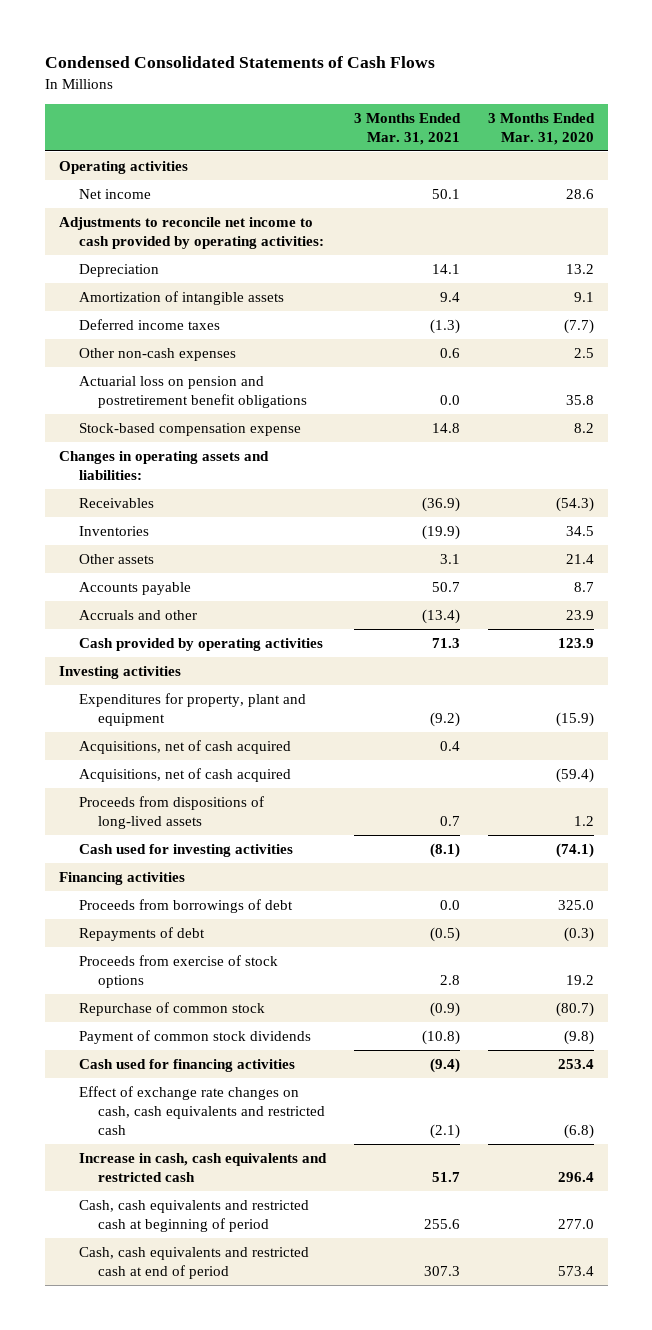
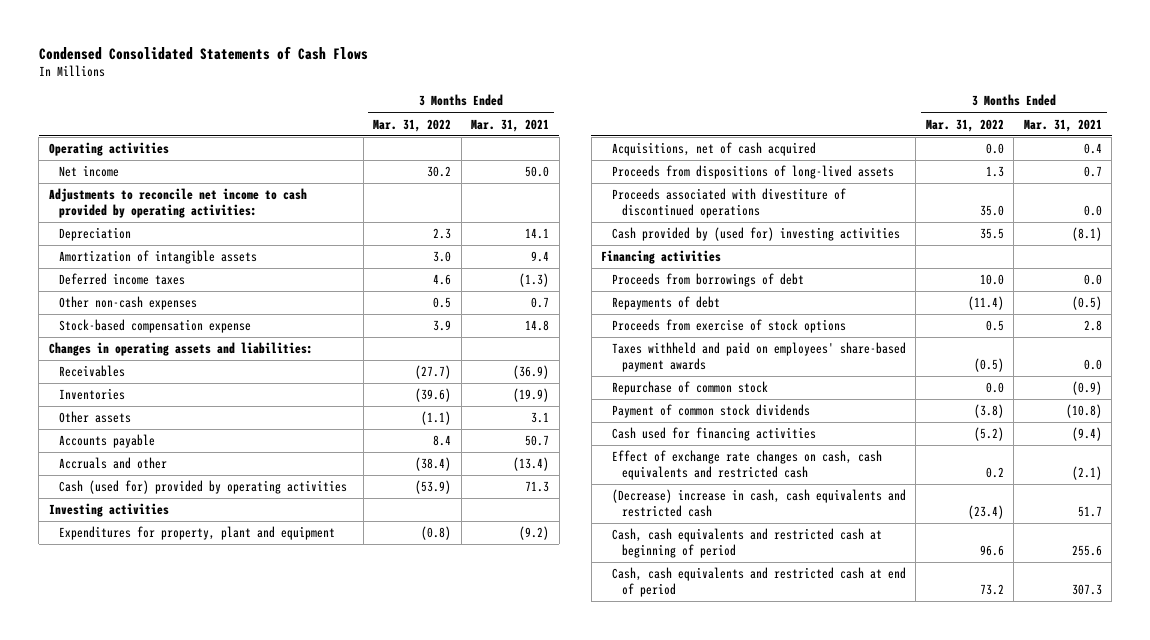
- | 3 Months Ended Mar. 31, 2021 | 3 Months Ended Mar. 31, 2020
+ | 3 Months Ended Mar. 31, 2022 | 3 Months Ended Mar. 31, 2021
- Net income | 50.1 | 28.6
+ Net income | 30.2 | 50.0
- Other non-cash expenses | 0.6 | 2.5
- Actuarial loss on pension and postretirement benefit obligations | 0.0 | 35.8
+ Other non-cash expenses | 0.5 | 0.7
- Cash provided by operating activities | 71.3 | 123.9
+ Cash (used for) provided by operating activities | (53.9) | 71.3
- Acquisitions, net of cash acquired | | (59.4)
- Cash used for investing activities | (8.1) | (74.1)
+ Proceeds associated with divestiture of discontinued operations | 35.0 | 0.0
+ Cash provided by (used for) investing activities | 35.5 | (8.1)
+ Taxes withheld and paid on employees' share-based payment awards | (0.5) | 0.0
- Increase in cash, cash equivalents and restricted cash | 51.7 | 296.4
+ (Decrease) increase in cash, cash equivalents and restricted cash | (23.4) | 51.7

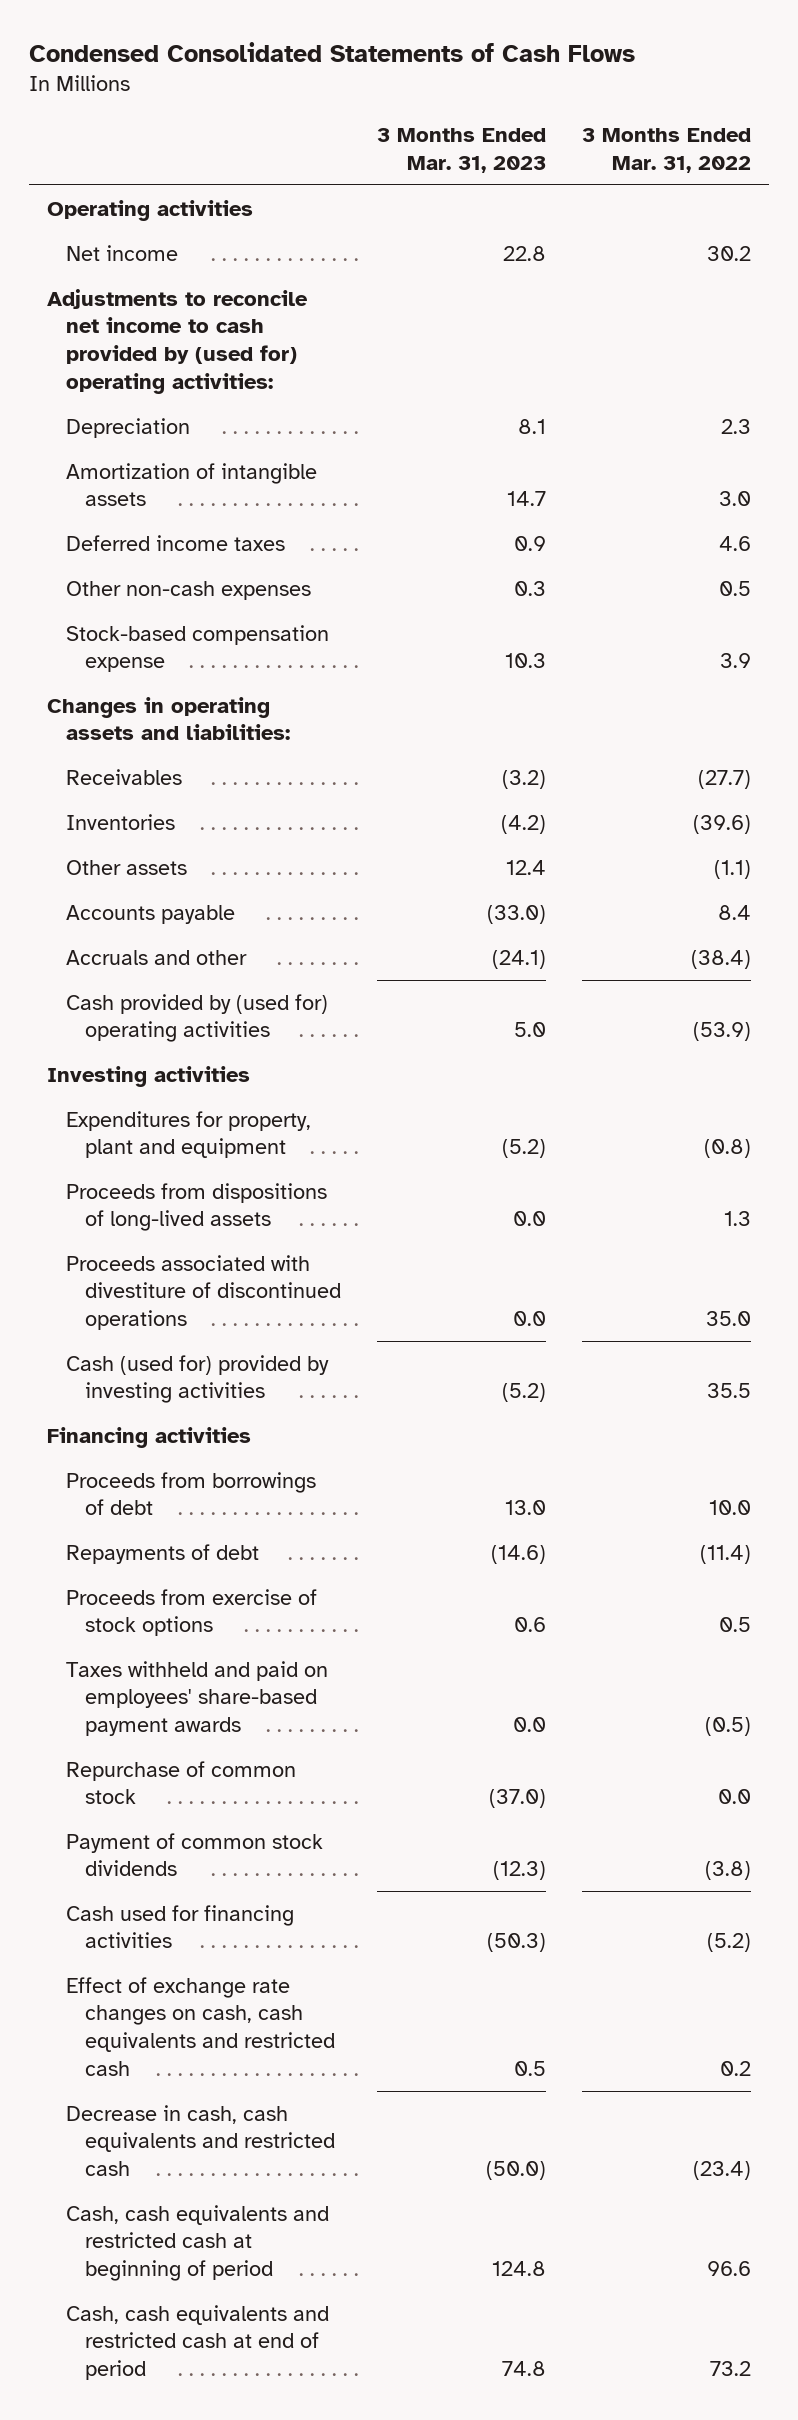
- | 3 Months Ended Mar. 31, 2022 | 3 Months Ended Mar. 31, 2021
+ | 3 Months Ended Mar. 31, 2023 | 3 Months Ended Mar. 31, 2022
- Adjustments to reconcile net income to cash provided by operating activities:
+ Adjustments to reconcile net income to cash provided by (used for) operating activities:
- Cash (used for) provided by operating activities | (53.9) | 71.3
+ Cash provided by (used for) operating activities | 5.0 | (53.9)
- Acquisitions, net of cash acquired | 0.0 | 0.4
- Cash provided by (used for) investing activities | 35.5 | (8.1)
+ Cash (used for) provided by investing activities | (5.2) | 35.5
- (Decrease) increase in cash, cash equivalents and restricted cash | (23.4) | 51.7
+ Decrease in cash, cash equivalents and restricted cash | (50.0) | (23.4)

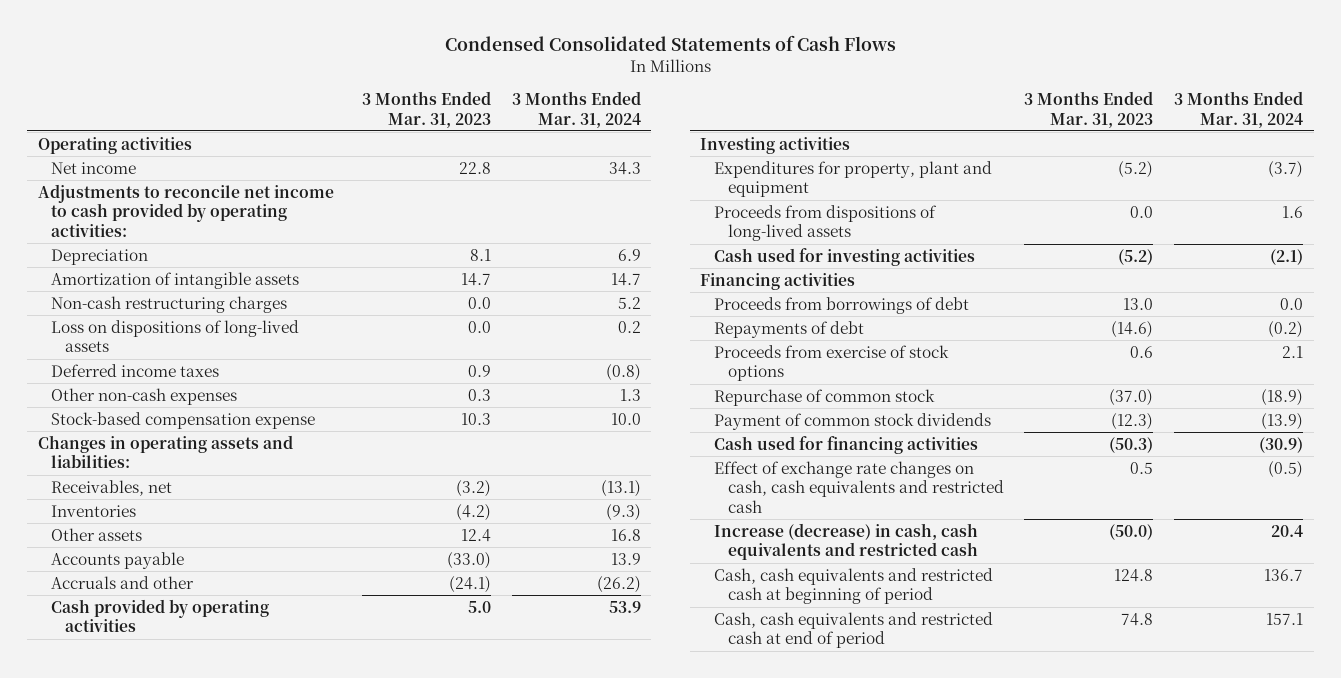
- | 3 Months Ended Mar. 31, 2023 | 3 Months Ended Mar. 31, 2022
+ | 3 Months Ended Mar. 31, 2023 | 3 Months Ended Mar. 31, 2024
- Adjustments to reconcile net income to cash provided by (used for) operating activities:
+ Adjustments to reconcile net income to cash provided by operating activities:
+ Non-cash restructuring charges | 0.0 | 5.2
+ Loss on dispositions of long-lived assets | 0.0 | 0.2
- Receivables | (3.2) | (27.7)
+ Receivables, net | (3.2) | (13.1)
- Cash provided by (used for) operating activities | 5.0 | (53.9)
+ Cash provided by operating activities | 5.0 | 53.9
- Proceeds associated with divestiture of discontinued operations | 0.0 | 35.0
- Cash (used for) provided by investing activities | (5.2) | 35.5
+ Cash used for investing activities | (5.2) | (2.1)
- Taxes withheld and paid on employees' share-based payment awards | 0.0 | (0.5)
- Decrease in cash, cash equivalents and restricted cash | (50.0) | (23.4)
+ Increase (decrease) in cash, cash equivalents and restricted cash | (50.0) | 20.4

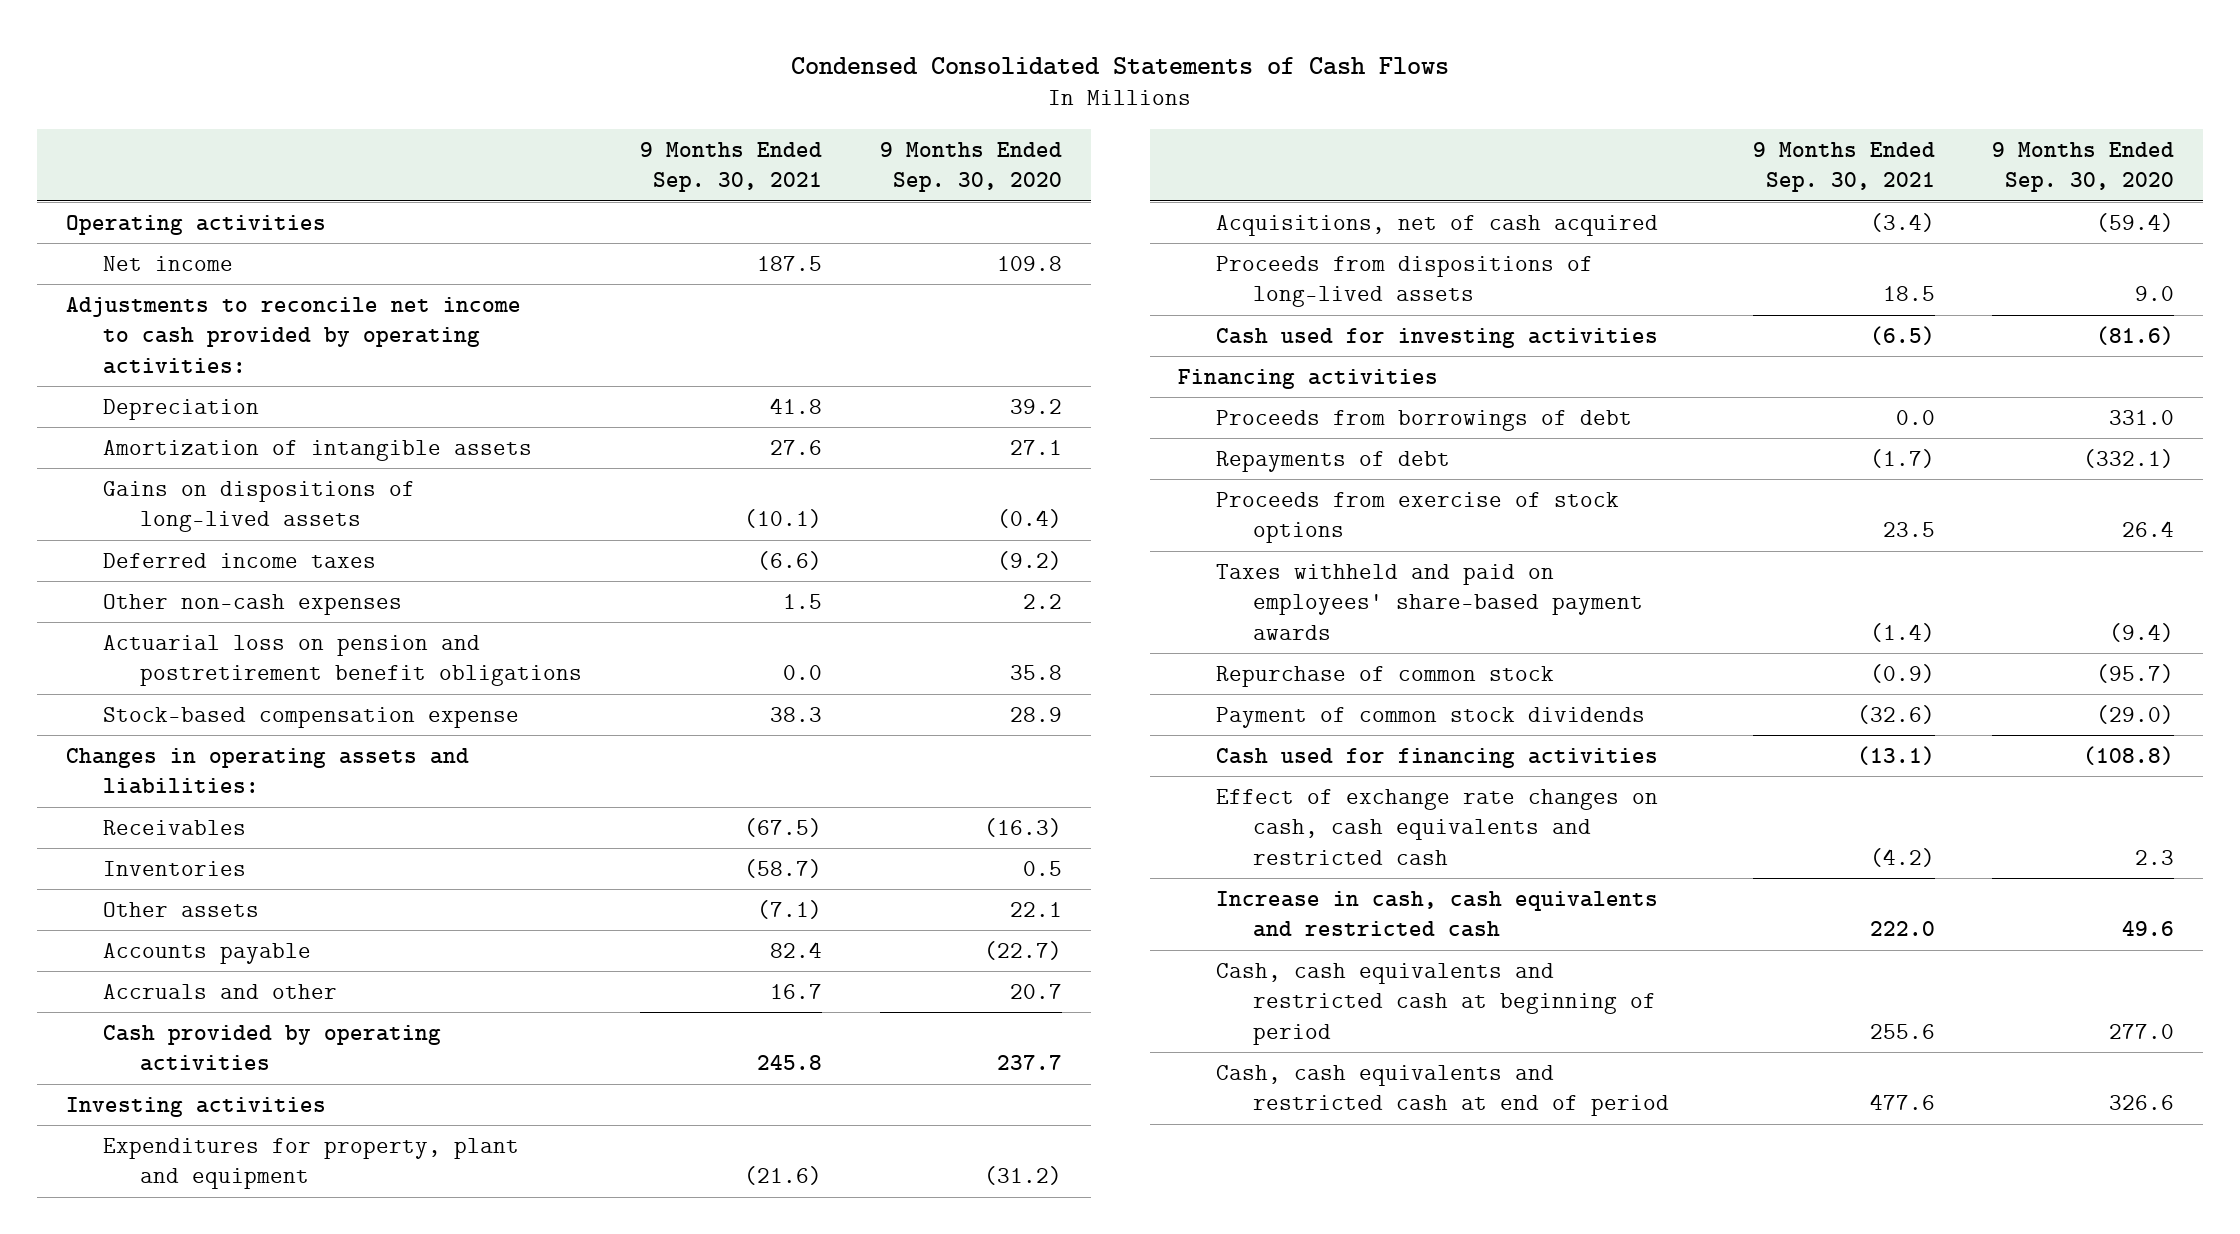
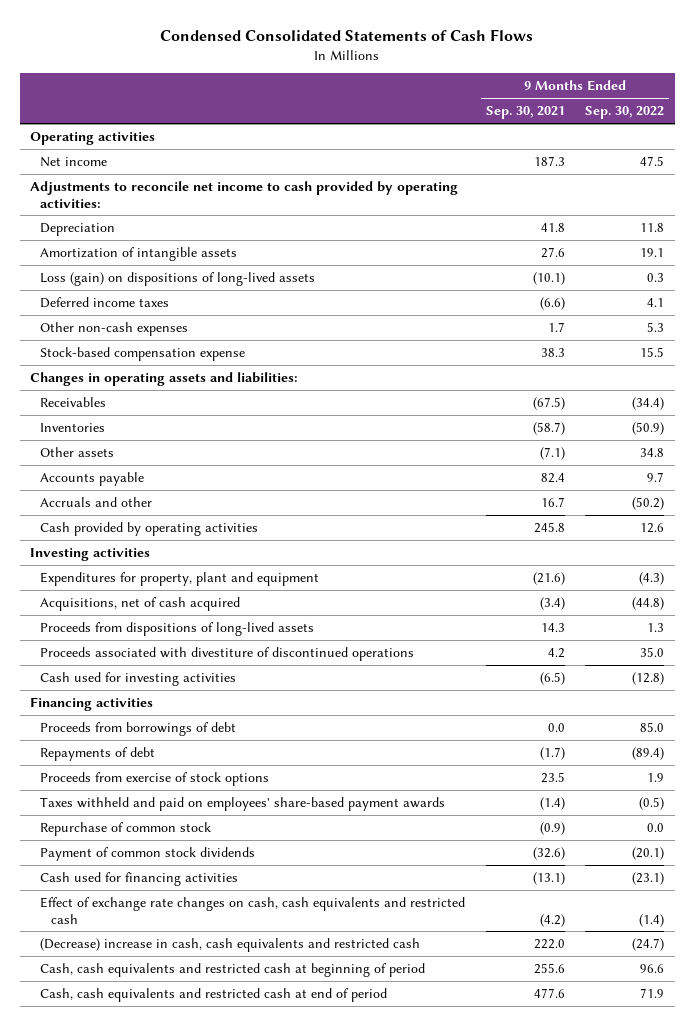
- | 9 Months Ended Sep. 30, 2021 | 9 Months Ended Sep. 30, 2020
+ | 9 Months Ended Sep. 30, 2021 | 9 Months Ended Sep. 30, 2022
- Net income | 187.5 | 109.8
+ Net income | 187.3 | 47.5
- Gains on dispositions of long-lived assets | (10.1) | (0.4)
+ Loss (gain) on dispositions of long-lived assets | (10.1) | 0.3
- Other non-cash expenses | 1.5 | 2.2
- Actuarial loss on pension and postretirement benefit obligations | 0.0 | 35.8
+ Other non-cash expenses | 1.7 | 5.3
- Proceeds from dispositions of long-lived assets | 18.5 | 9.0
+ Proceeds from dispositions of long-lived assets | 14.3 | 1.3
+ Proceeds associated with divestiture of discontinued operations | 4.2 | 35.0
- Increase in cash, cash equivalents and restricted cash | 222.0 | 49.6
+ (Decrease) increase in cash, cash equivalents and restricted cash | 222.0 | (24.7)

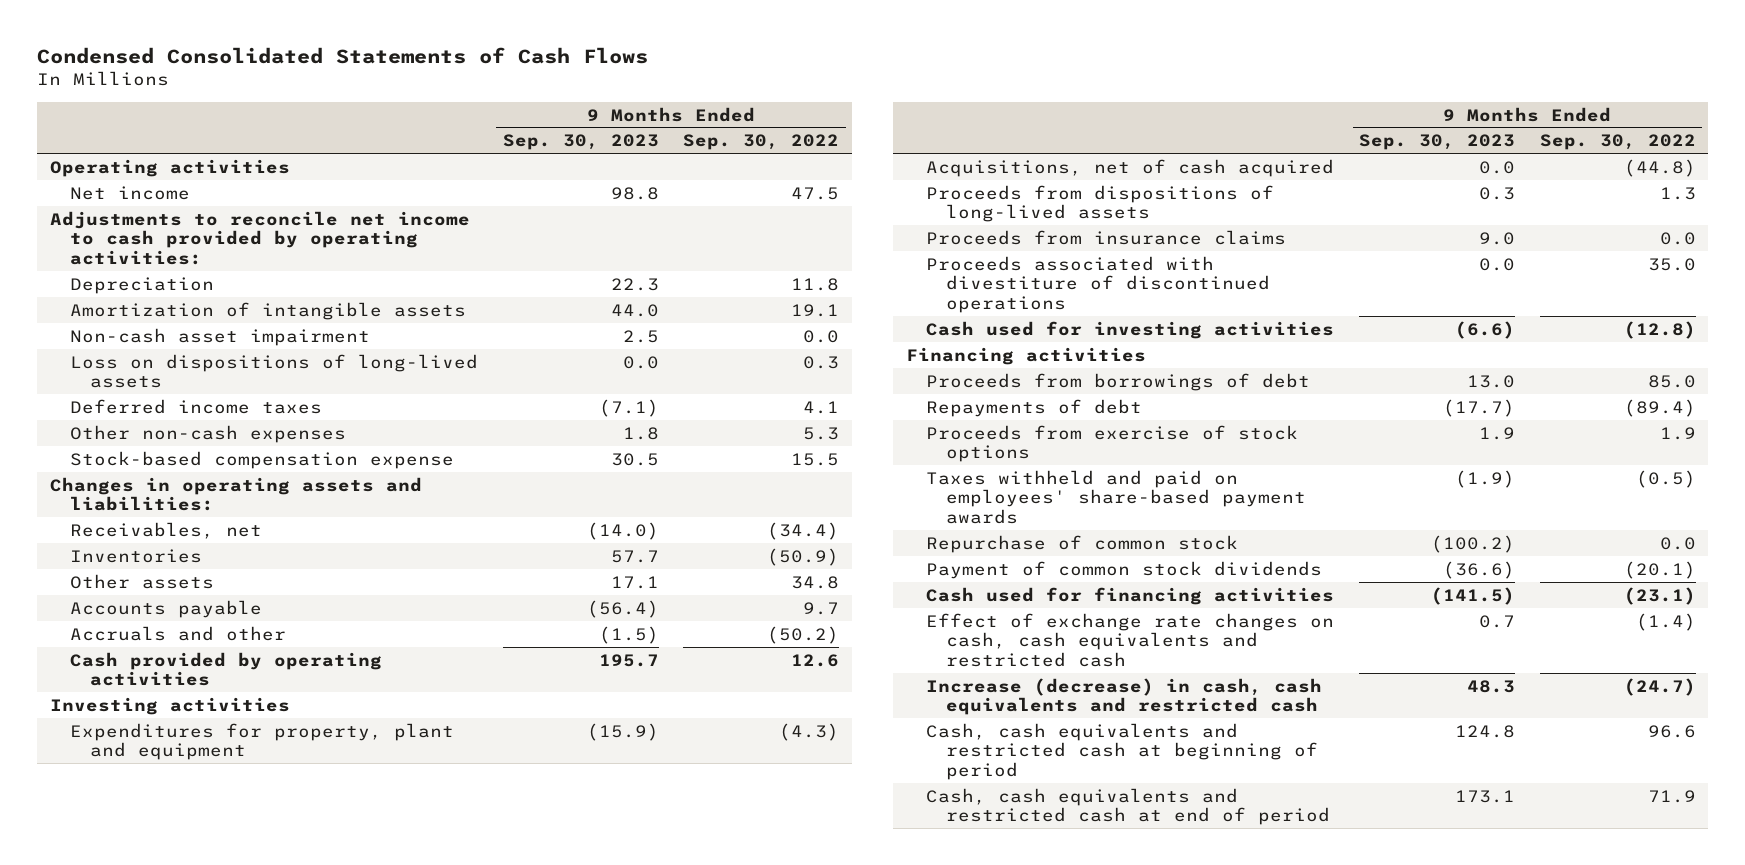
- | 9 Months Ended Sep. 30, 2021 | 9 Months Ended Sep. 30, 2022
+ | 9 Months Ended Sep. 30, 2023 | 9 Months Ended Sep. 30, 2022
- Loss (gain) on dispositions of long-lived assets | (10.1) | 0.3
+ Non-cash asset impairment | 2.5 | 0.0
+ Loss on dispositions of long-lived assets | 0.0 | 0.3
- Receivables | (67.5) | (34.4)
+ Receivables, net | (14.0) | (34.4)
+ Proceeds from insurance claims | 9.0 | 0.0
- (Decrease) increase in cash, cash equivalents and restricted cash | 222.0 | (24.7)
+ Increase (decrease) in cash, cash equivalents and restricted cash | 48.3 | (24.7)

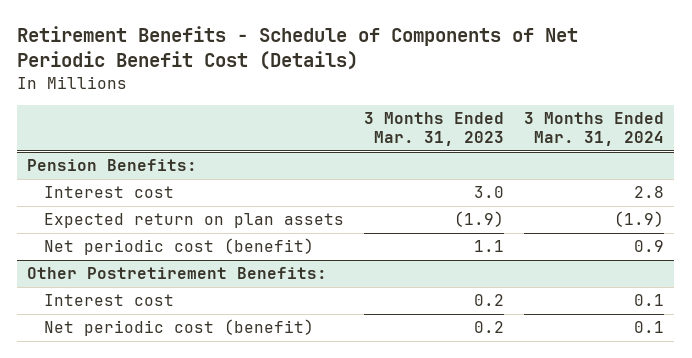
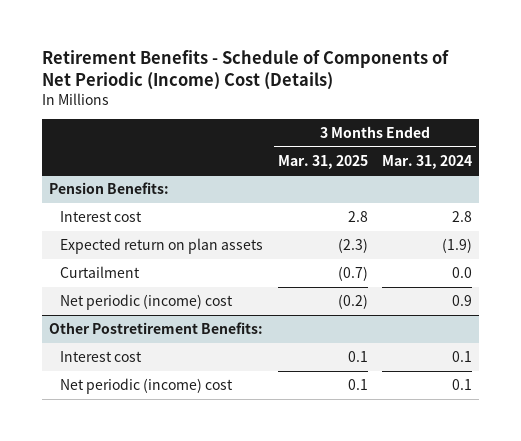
- Retirement Benefits - Schedule of Components of Net Periodic Benefit Cost (Details)
+ Retirement Benefits - Schedule of Components of Net Periodic (Income) Cost (Details)
- | 3 Months Ended Mar. 31, 2023 | 3 Months Ended Mar. 31, 2024
+ | 3 Months Ended Mar. 31, 2025 | 3 Months Ended Mar. 31, 2024
@ Pension Benefits:
- Net periodic cost (benefit) | 1.1 | 0.9
+ Curtailment | (0.7) | 0.0
+ Net periodic (income) cost | (0.2) | 0.9
@ Other Postretirement Benefits:
- Net periodic cost (benefit) | 0.2 | 0.1
+ Net periodic (income) cost | 0.1 | 0.1

